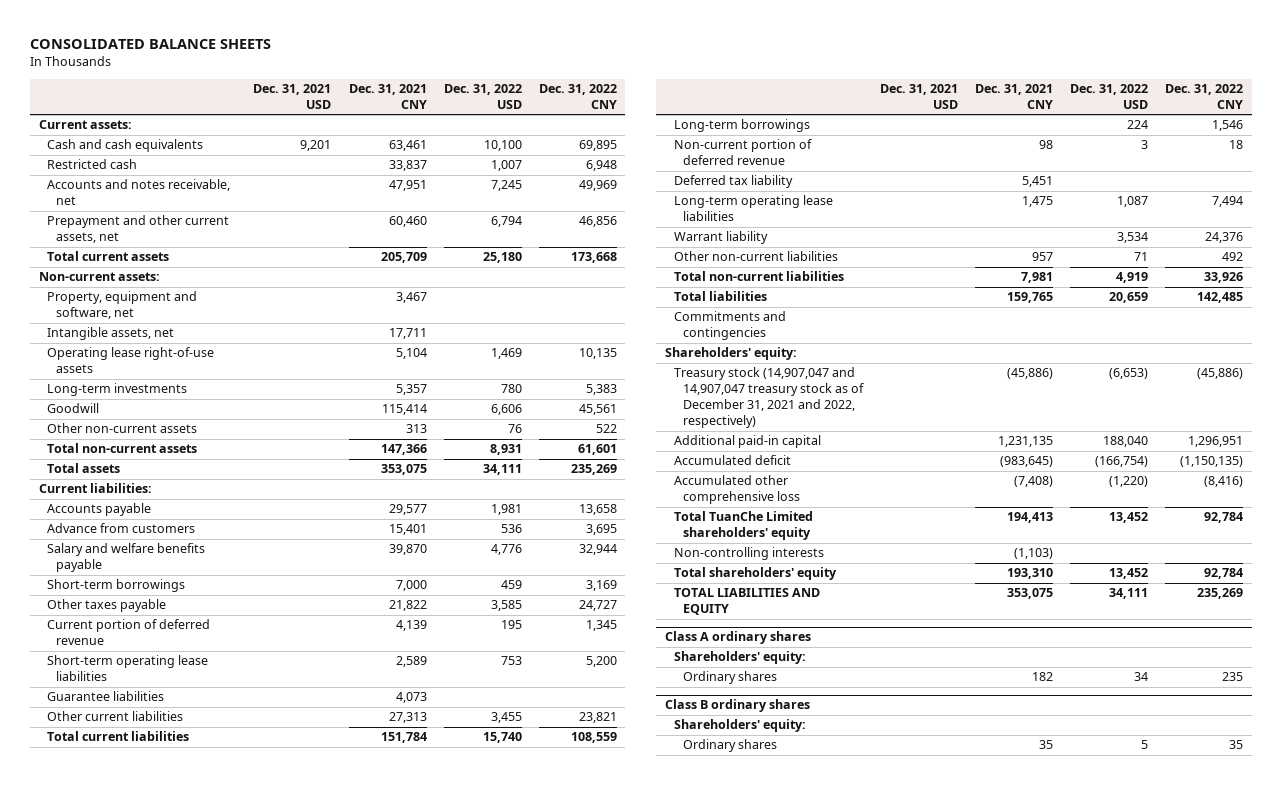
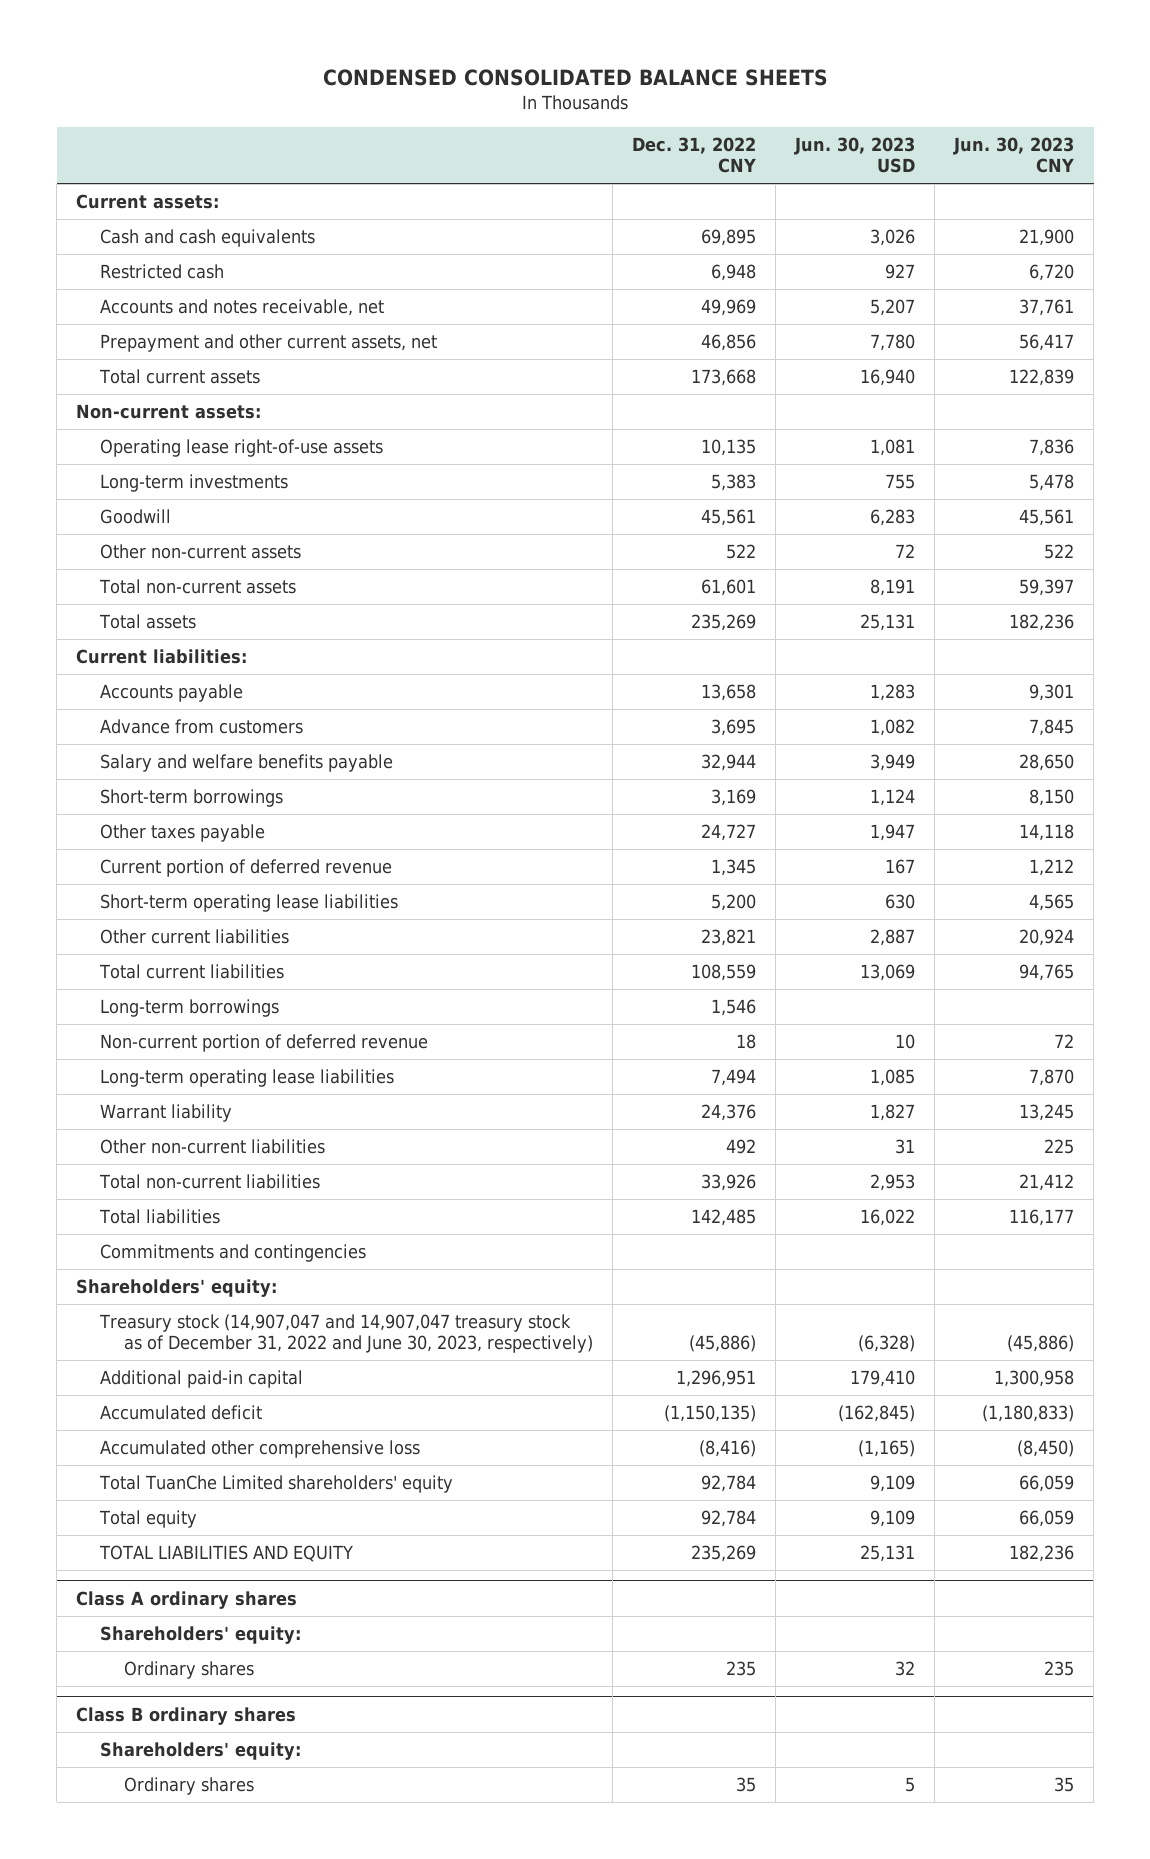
- CONSOLIDATED BALANCE SHEETS
+ CONDENSED CONSOLIDATED BALANCE SHEETS
- | Dec. 31, 2021 USD | Dec. 31, 2021 CNY | Dec. 31, 2022 USD | Dec. 31, 2022 CNY
+ | Dec. 31, 2022 CNY | Jun. 30, 2023 USD | Jun. 30, 2023 CNY
- Property, equipment and software, net | | 3,467 | |
- Intangible assets, net | | 17,711 | |
- Guarantee liabilities | | 4,073 | |
- Deferred tax liability | | 5,451 | |
- Treasury stock (14,907,047 and 14,907,047 treasury stock as of December 31, 2021 and 2022, respectively) | | (45,886) | (6,653) | (45,886)
+ Treasury stock (14,907,047 and 14,907,047 treasury stock as of December 31, 2022 and June 30, 2023, respectively) | (45,886) | (6,328) | (45,886)
- Non-controlling interests | | (1,103) | |
- Total shareholders' equity | | 193,310 | 13,452 | 92,784
+ Total equity | 92,784 | 9,109 | 66,059

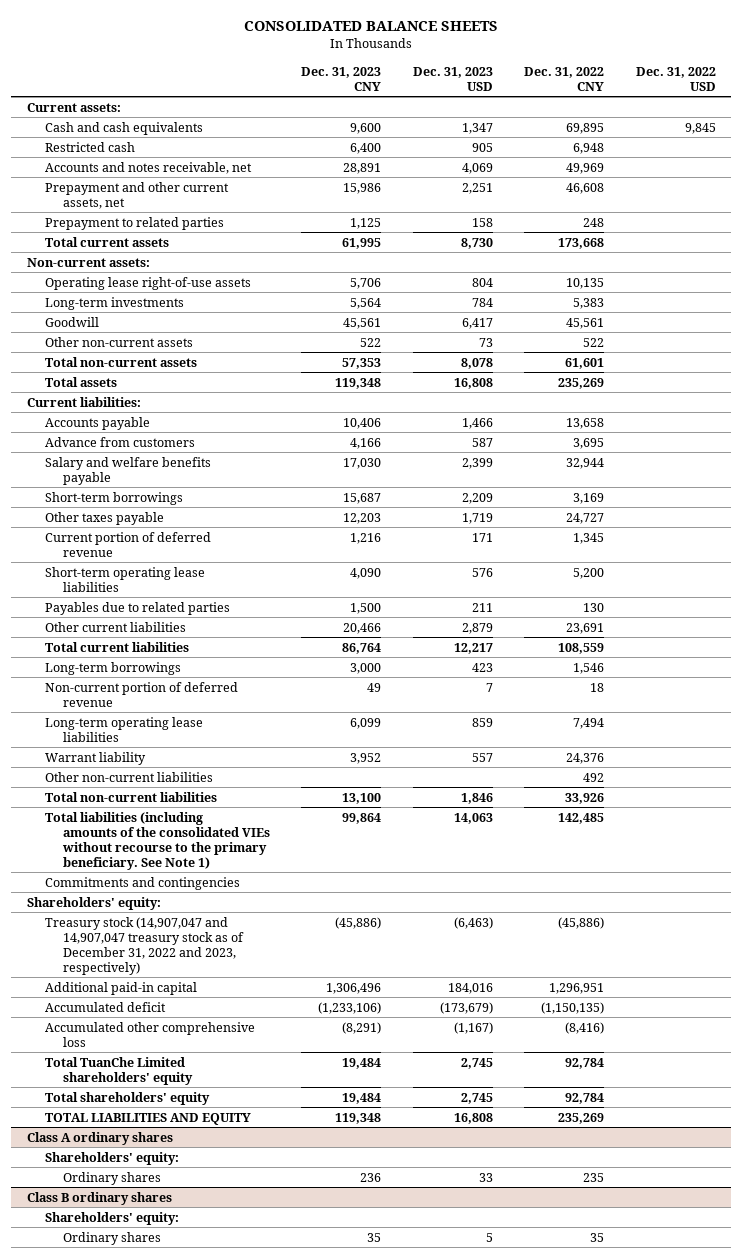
- CONDENSED CONSOLIDATED BALANCE SHEETS
+ CONSOLIDATED BALANCE SHEETS
- | Dec. 31, 2022 CNY | Jun. 30, 2023 USD | Jun. 30, 2023 CNY
+ | Dec. 31, 2023 CNY | Dec. 31, 2023 USD | Dec. 31, 2022 CNY | Dec. 31, 2022 USD
- Prepayment and other current assets, net | 46,856 | 7,780 | 56,417
+ Prepayment and other current assets, net | 15,986 | 2,251 | 46,608 |
+ Prepayment to related parties | 1,125 | 158 | 248 |
- Other current liabilities | 23,821 | 2,887 | 20,924
+ Payables due to related parties | 1,500 | 211 | 130 |
+ Other current liabilities | 20,466 | 2,879 | 23,691 |
- Total liabilities | 142,485 | 16,022 | 116,177
+ Total liabilities (including amounts of the consolidated VIEs without recourse to the primary beneficiary. See Note 1) | 99,864 | 14,063 | 142,485 |
- Treasury stock (14,907,047 and 14,907,047 treasury stock as of December 31, 2022 and June 30, 2023, respectively) | (45,886) | (6,328) | (45,886)
+ Treasury stock (14,907,047 and 14,907,047 treasury stock as of December 31, 2022 and 2023, respectively) | (45,886) | (6,463) | (45,886) |
- Total equity | 92,784 | 9,109 | 66,059
+ Total shareholders' equity | 19,484 | 2,745 | 92,784 |

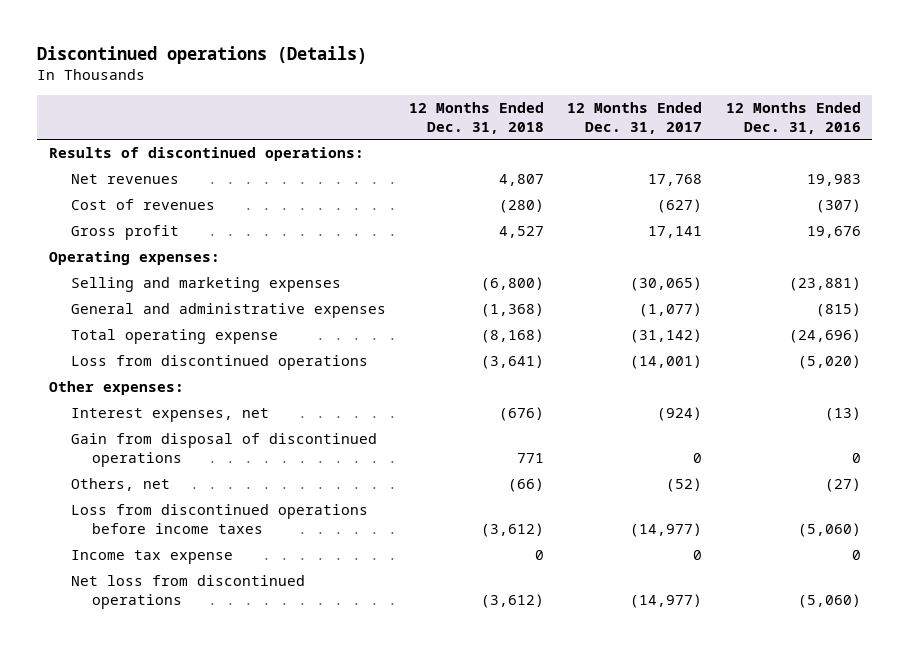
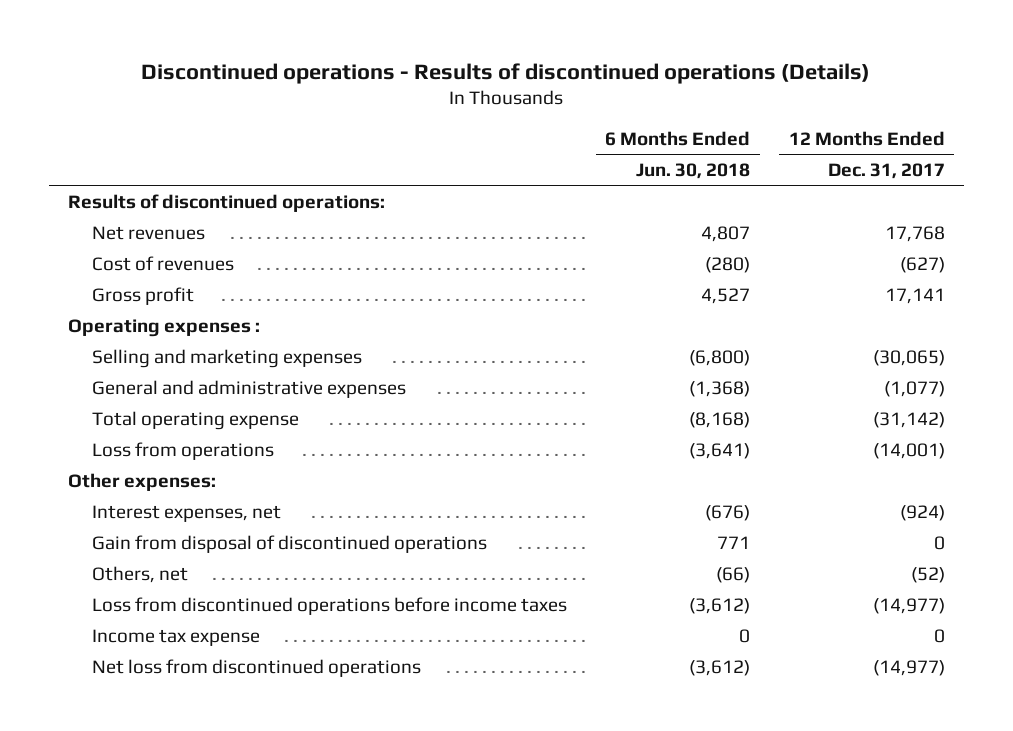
- Discontinued operations (Details)
+ Discontinued operations - Results of discontinued operations (Details)
- | 12 Months Ended Dec. 31, 2018 | 12 Months Ended Dec. 31, 2017 | 12 Months Ended Dec. 31, 2016
+ | 6 Months Ended Jun. 30, 2018 | 12 Months Ended Dec. 31, 2017
- Operating expenses:
+ Operating expenses :
- Loss from discontinued operations | (3,641) | (14,001) | (5,020)
+ Loss from operations | (3,641) | (14,001)

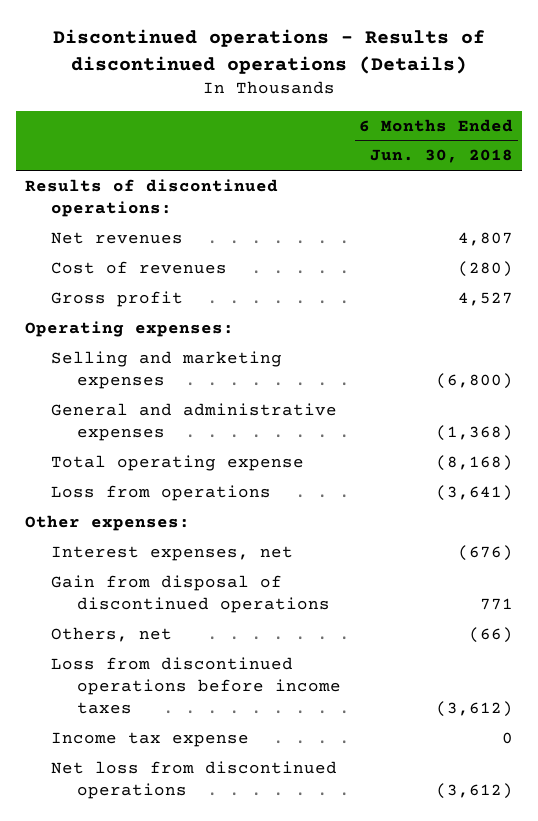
- | 6 Months Ended Jun. 30, 2018 | 12 Months Ended Dec. 31, 2017
+ | 6 Months Ended Jun. 30, 2018
- Operating expenses :
+ Operating expenses:

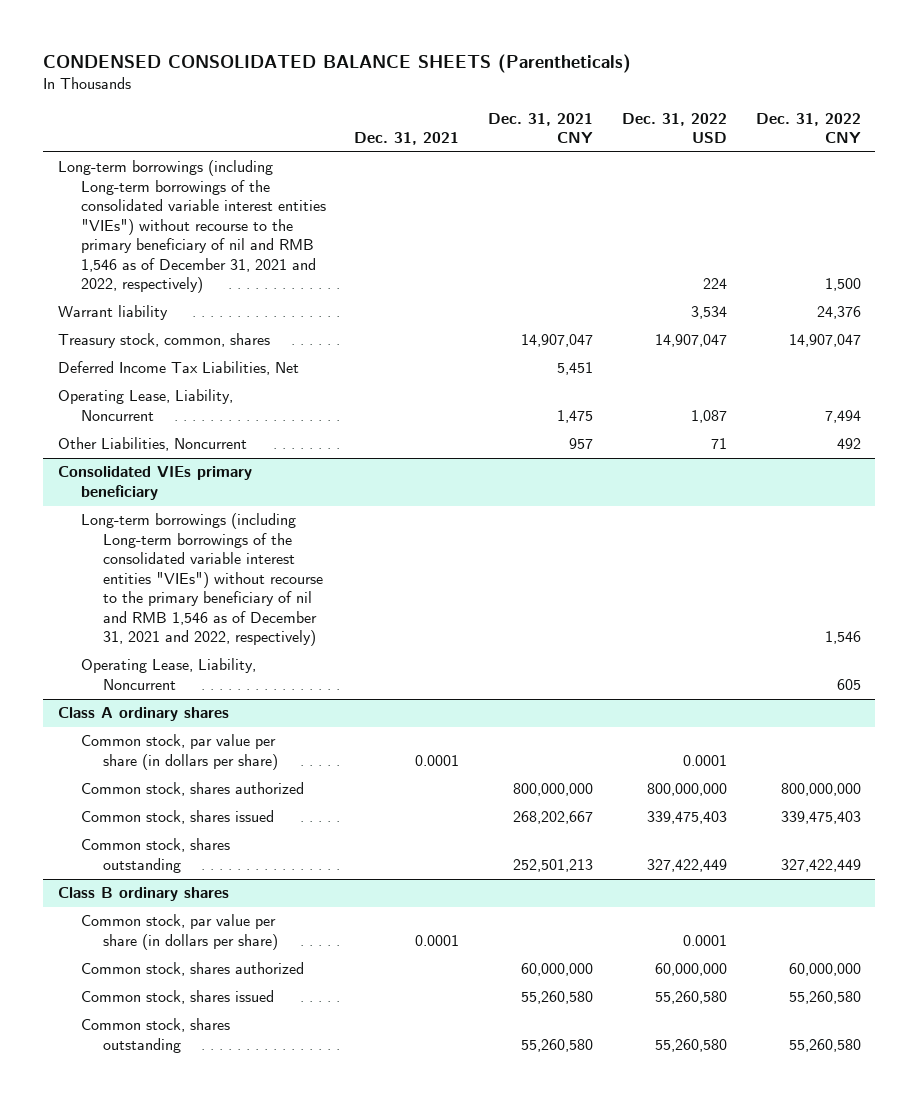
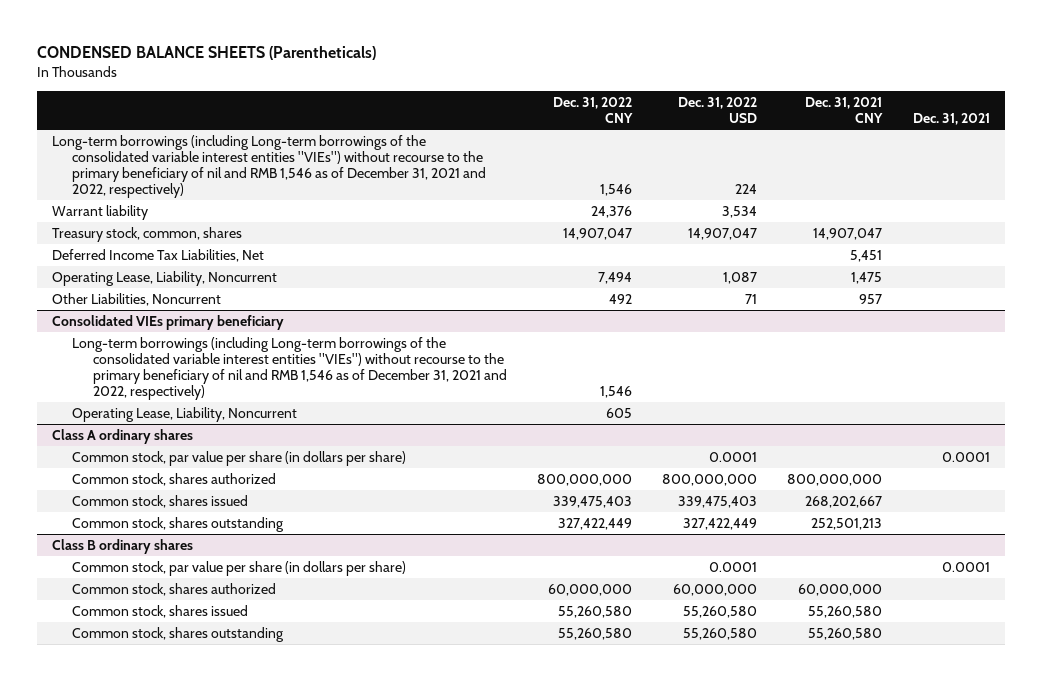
- CONDENSED CONSOLIDATED BALANCE SHEETS (Parentheticals)
+ CONDENSED BALANCE SHEETS (Parentheticals)
- | Dec. 31, 2021 | Dec. 31, 2021 CNY | Dec. 31, 2022 USD | Dec. 31, 2022 CNY
+ | Dec. 31, 2022 CNY | Dec. 31, 2022 USD | Dec. 31, 2021 CNY | Dec. 31, 2021
- Long-term borrowings (including Long-term borrowings of the consolidated variable interest entities "VIEs") without recourse to the primary beneficiary of nil and RMB 1,546 as of December 31, 2021 and 2022, respectively) | | | 224 | 1,500
+ Long-term borrowings (including Long-term borrowings of the consolidated variable interest entities "VIEs") without recourse to the primary beneficiary of nil and RMB 1,546 as of December 31, 2021 and 2022, respectively) | 1,546 | 224 | |

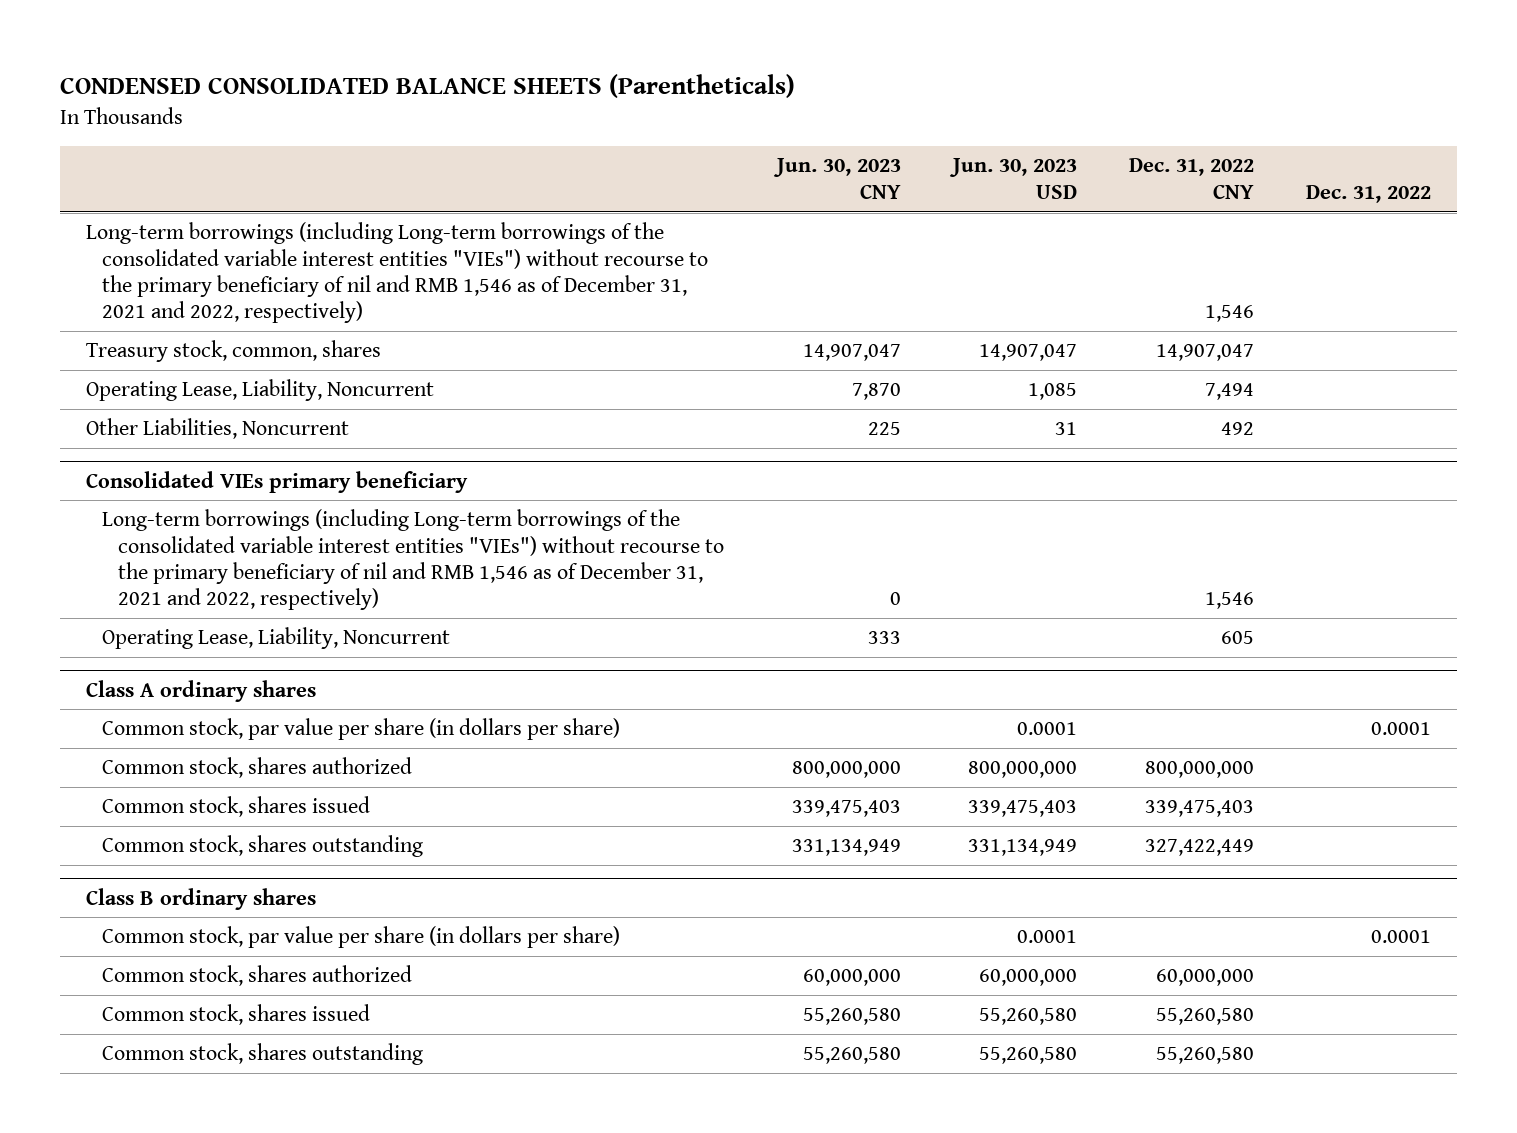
- CONDENSED BALANCE SHEETS (Parentheticals)
+ CONDENSED CONSOLIDATED BALANCE SHEETS (Parentheticals)
- | Dec. 31, 2022 CNY | Dec. 31, 2022 USD | Dec. 31, 2021 CNY | Dec. 31, 2021
+ | Jun. 30, 2023 CNY | Jun. 30, 2023 USD | Dec. 31, 2022 CNY | Dec. 31, 2022
- Warrant liability | 24,376 | 3,534 | |
- Deferred Income Tax Liabilities, Net | | | 5,451 |

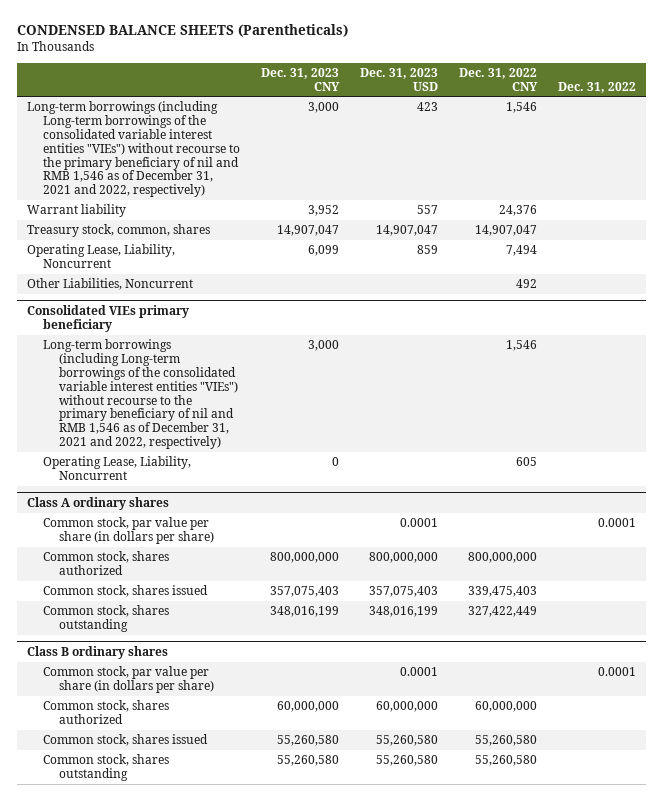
- CONDENSED CONSOLIDATED BALANCE SHEETS (Parentheticals)
+ CONDENSED BALANCE SHEETS (Parentheticals)
- | Jun. 30, 2023 CNY | Jun. 30, 2023 USD | Dec. 31, 2022 CNY | Dec. 31, 2022
+ | Dec. 31, 2023 CNY | Dec. 31, 2023 USD | Dec. 31, 2022 CNY | Dec. 31, 2022
+ Warrant liability | 3,952 | 557 | 24,376 |

